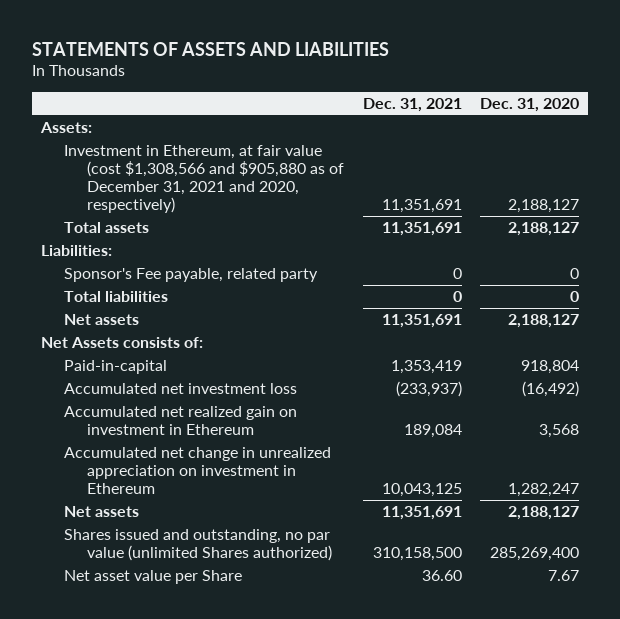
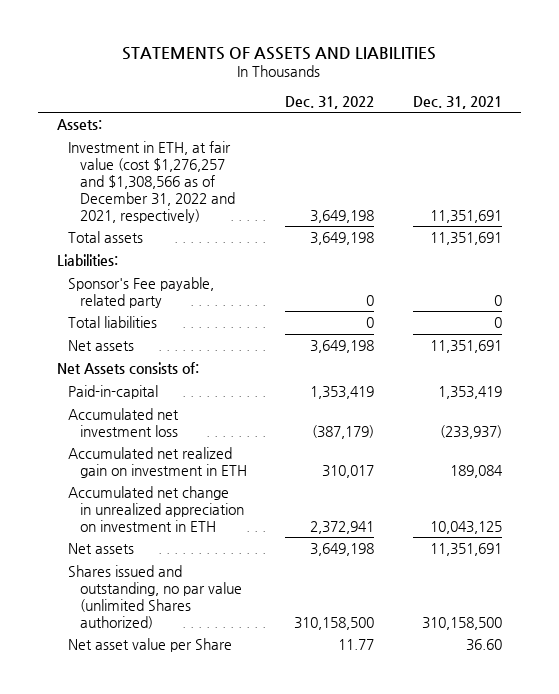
- | Dec. 31, 2021 | Dec. 31, 2020
+ | Dec. 31, 2022 | Dec. 31, 2021
- Investment in Ethereum, at fair value (cost $1,308,566 and $905,880 as of December 31, 2021 and 2020, respectively) | 11,351,691 | 2,188,127
+ Investment in ETH, at fair value (cost $1,276,257 and $1,308,566 as of December 31, 2022 and 2021, respectively) | 3,649,198 | 11,351,691
- Accumulated net realized gain on investment in Ethereum | 189,084 | 3,568
- Accumulated net change in unrealized appreciation on investment in Ethereum | 10,043,125 | 1,282,247
+ Accumulated net realized gain on investment in ETH | 310,017 | 189,084
+ Accumulated net change in unrealized appreciation on investment in ETH | 2,372,941 | 10,043,125

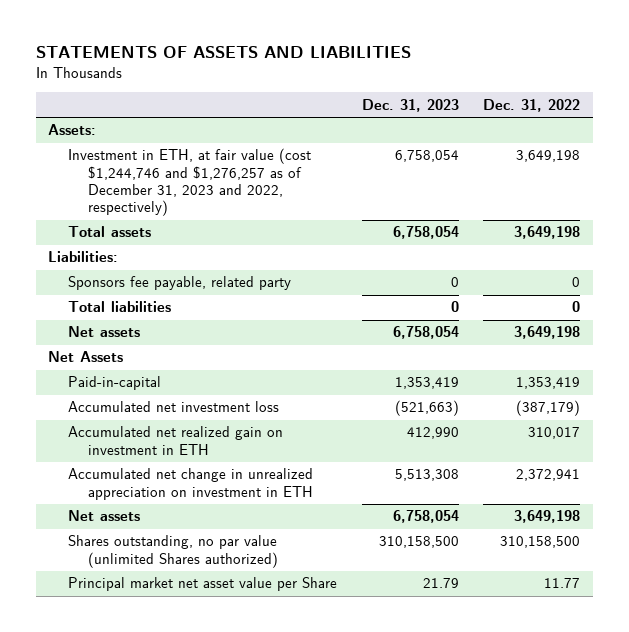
- | Dec. 31, 2022 | Dec. 31, 2021
+ | Dec. 31, 2023 | Dec. 31, 2022
- Investment in ETH, at fair value (cost $1,276,257 and $1,308,566 as of December 31, 2022 and 2021, respectively) | 3,649,198 | 11,351,691
+ Investment in ETH, at fair value (cost $1,244,746 and $1,276,257 as of December 31, 2023 and 2022, respectively) | 6,758,054 | 3,649,198
- Sponsor's Fee payable, related party | 0 | 0
+ Sponsors fee payable, related party | 0 | 0
- Net Assets consists of:
+ Net Assets
- Shares issued and outstanding, no par value (unlimited Shares authorized) | 310,158,500 | 310,158,500
- Net asset value per Share | 11.77 | 36.60
+ Shares outstanding, no par value (unlimited Shares authorized) | 310,158,500 | 310,158,500
+ Principal market net asset value per Share | 21.79 | 11.77

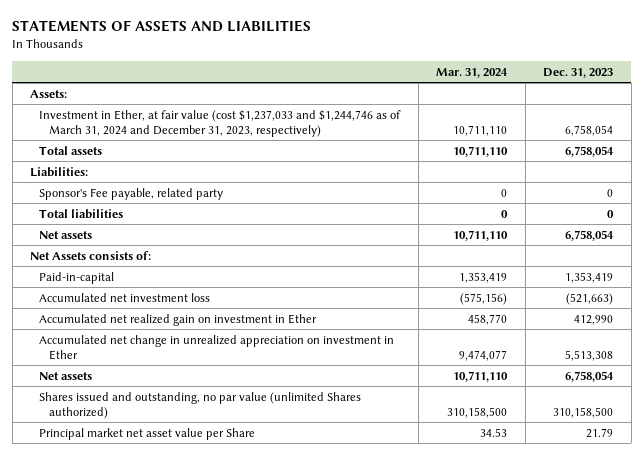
- | Dec. 31, 2023 | Dec. 31, 2022
+ | Mar. 31, 2024 | Dec. 31, 2023
- Investment in ETH, at fair value (cost $1,244,746 and $1,276,257 as of December 31, 2023 and 2022, respectively) | 6,758,054 | 3,649,198
+ Investment in Ether, at fair value (cost $1,237,033 and $1,244,746 as of March 31, 2024 and December 31, 2023, respectively) | 10,711,110 | 6,758,054
- Sponsors fee payable, related party | 0 | 0
+ Sponsor's Fee payable, related party | 0 | 0
- Net Assets
+ Net Assets consists of:
- Accumulated net realized gain on investment in ETH | 412,990 | 310,017
- Accumulated net change in unrealized appreciation on investment in ETH | 5,513,308 | 2,372,941
+ Accumulated net realized gain on investment in Ether | 458,770 | 412,990
+ Accumulated net change in unrealized appreciation on investment in Ether | 9,474,077 | 5,513,308
- Shares outstanding, no par value (unlimited Shares authorized) | 310,158,500 | 310,158,500
+ Shares issued and outstanding, no par value (unlimited Shares authorized) | 310,158,500 | 310,158,500

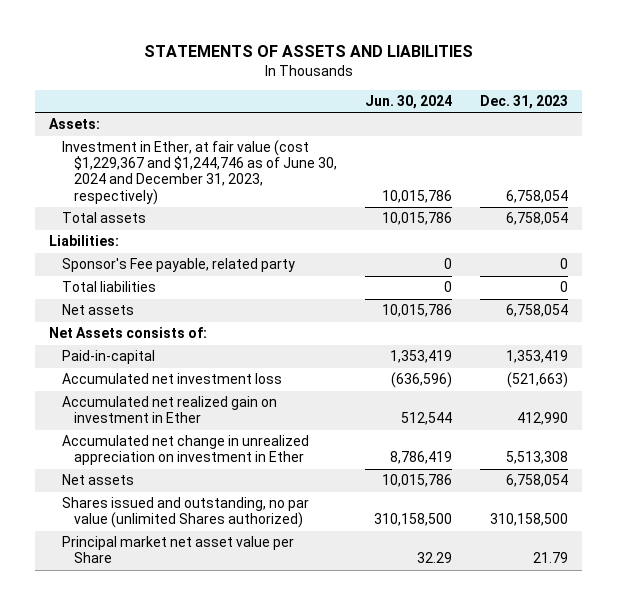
- | Mar. 31, 2024 | Dec. 31, 2023
+ | Jun. 30, 2024 | Dec. 31, 2023
- Investment in Ether, at fair value (cost $1,237,033 and $1,244,746 as of March 31, 2024 and December 31, 2023, respectively) | 10,711,110 | 6,758,054
+ Investment in Ether, at fair value (cost $1,229,367 and $1,244,746 as of June 30, 2024 and December 31, 2023, respectively) | 10,015,786 | 6,758,054

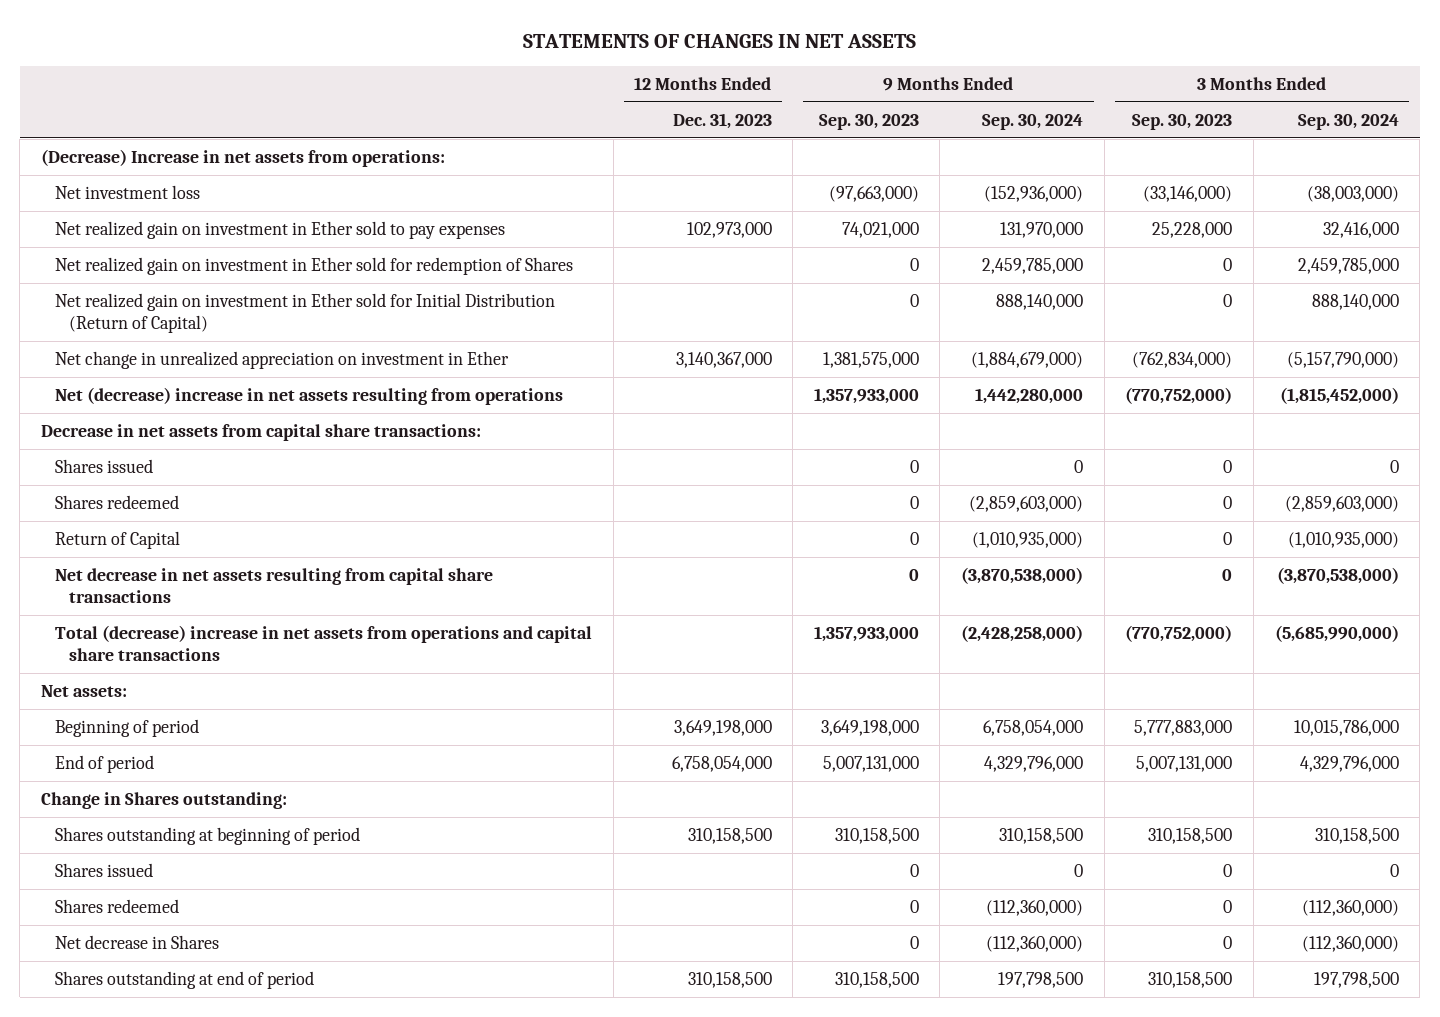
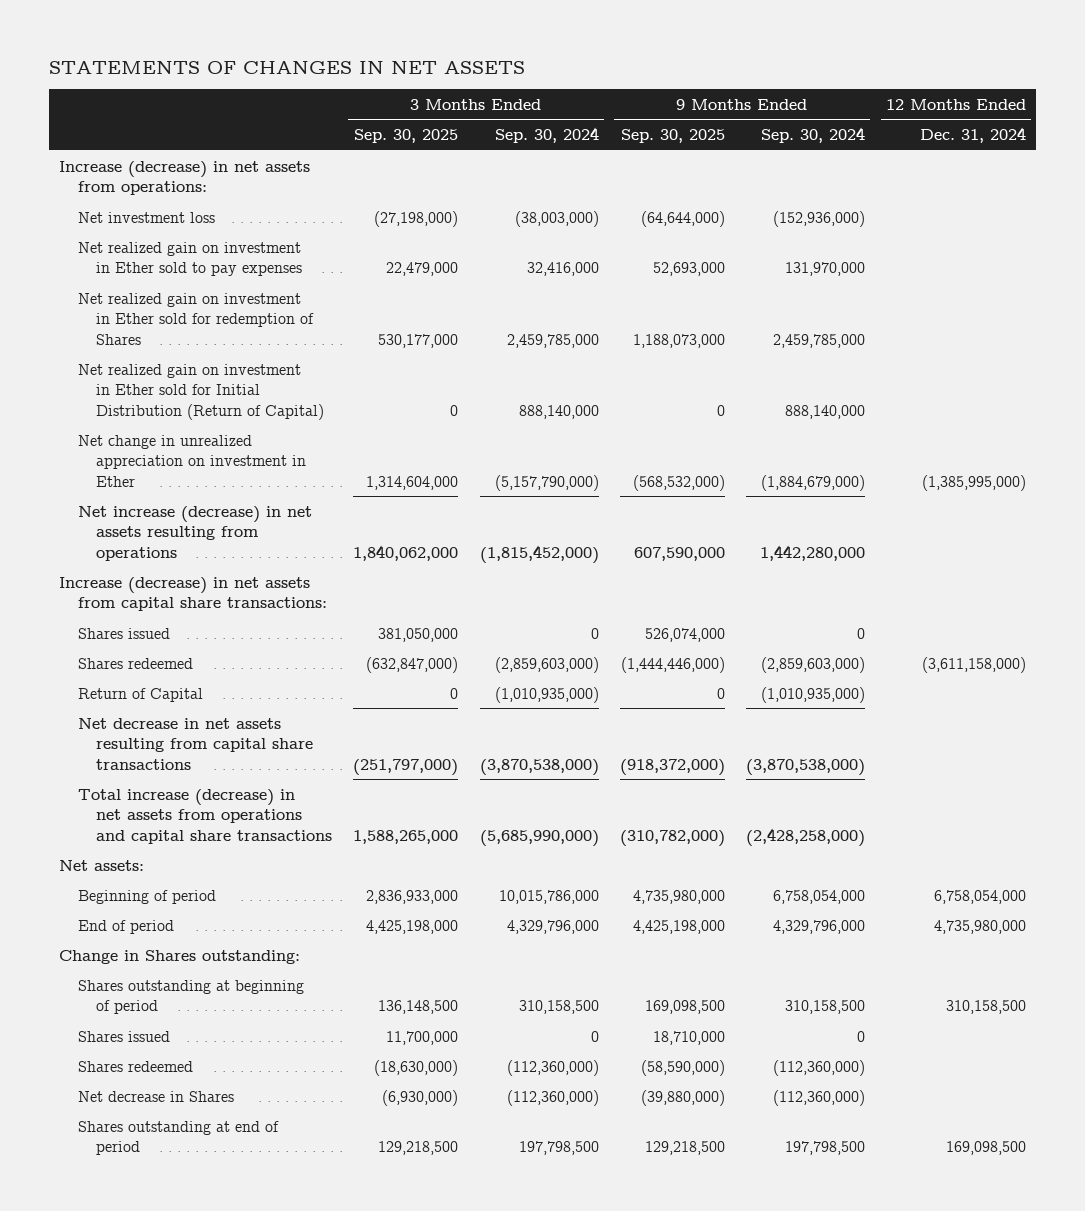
- | 12 Months Ended Dec. 31, 2023 | 9 Months Ended Sep. 30, 2023 | 9 Months Ended Sep. 30, 2024 | 3 Months Ended Sep. 30, 2023 | 3 Months Ended Sep. 30, 2024
+ | 3 Months Ended Sep. 30, 2025 | 3 Months Ended Sep. 30, 2024 | 9 Months Ended Sep. 30, 2025 | 9 Months Ended Sep. 30, 2024 | 12 Months Ended Dec. 31, 2024
- (Decrease) Increase in net assets from operations:
+ Increase (decrease) in net assets from operations:
- Net (decrease) increase in net assets resulting from operations | | 1,357,933,000 | 1,442,280,000 | (770,752,000) | (1,815,452,000)
- Decrease in net assets from capital share transactions:
+ Net increase (decrease) in net assets resulting from operations | 1,840,062,000 | (1,815,452,000) | 607,590,000 | 1,442,280,000 |
+ Increase (decrease) in net assets from capital share transactions:
- Total (decrease) increase in net assets from operations and capital share transactions | | 1,357,933,000 | (2,428,258,000) | (770,752,000) | (5,685,990,000)
+ Total increase (decrease) in net assets from operations and capital share transactions | 1,588,265,000 | (5,685,990,000) | (310,782,000) | (2,428,258,000) |

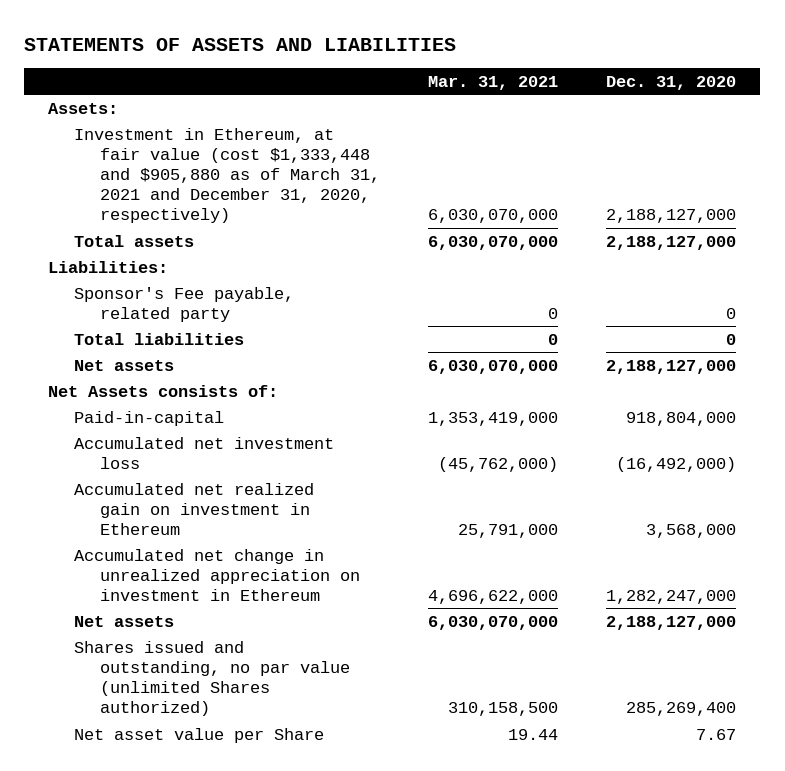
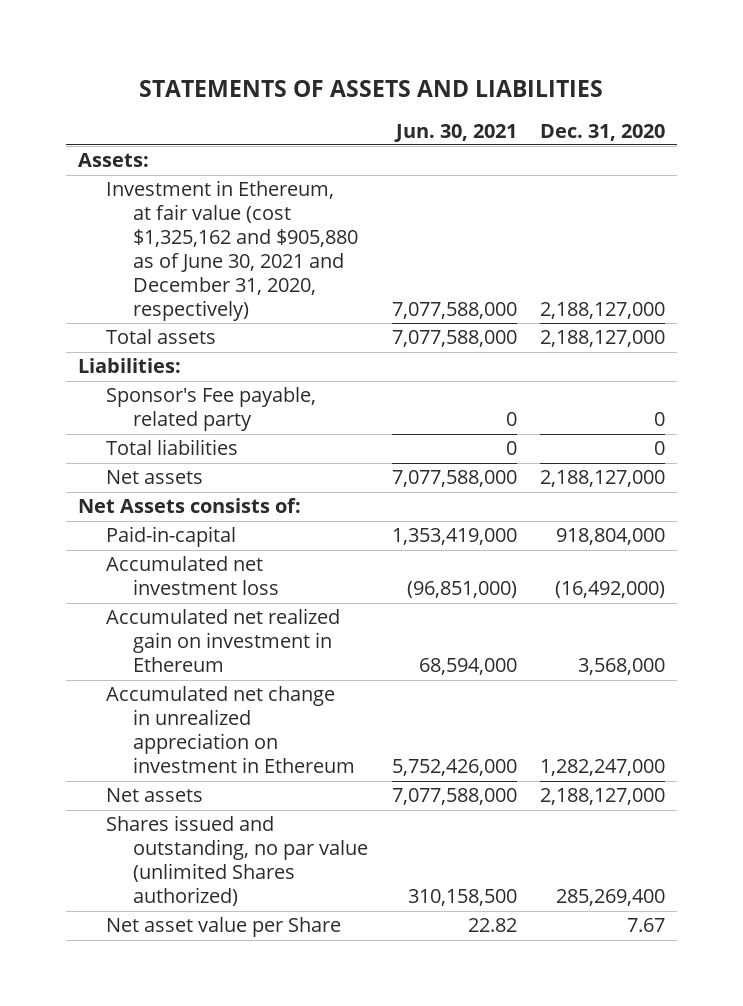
- | Mar. 31, 2021 | Dec. 31, 2020
+ | Jun. 30, 2021 | Dec. 31, 2020
- Investment in Ethereum, at fair value (cost $1,333,448 and $905,880 as of March 31, 2021 and December 31, 2020, respectively) | 6,030,070,000 | 2,188,127,000
+ Investment in Ethereum, at fair value (cost $1,325,162 and $905,880 as of June 30, 2021 and December 31, 2020, respectively) | 7,077,588,000 | 2,188,127,000

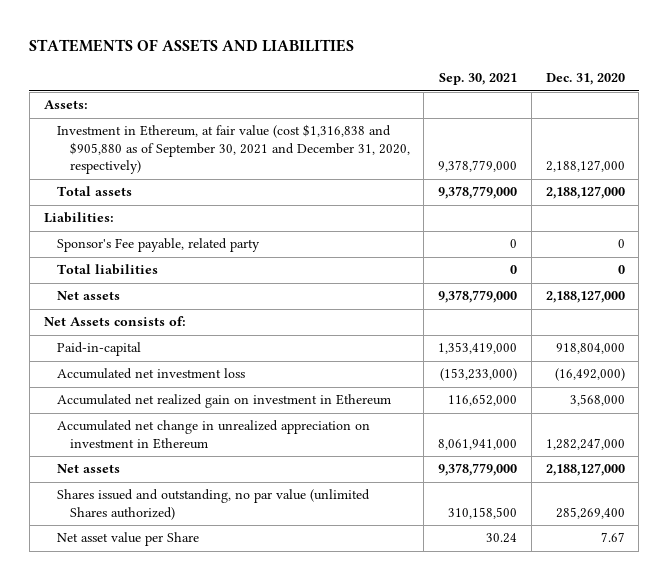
- | Jun. 30, 2021 | Dec. 31, 2020
+ | Sep. 30, 2021 | Dec. 31, 2020
- Investment in Ethereum, at fair value (cost $1,325,162 and $905,880 as of June 30, 2021 and December 31, 2020, respectively) | 7,077,588,000 | 2,188,127,000
+ Investment in Ethereum, at fair value (cost $1,316,838 and $905,880 as of September 30, 2021 and December 31, 2020, respectively) | 9,378,779,000 | 2,188,127,000

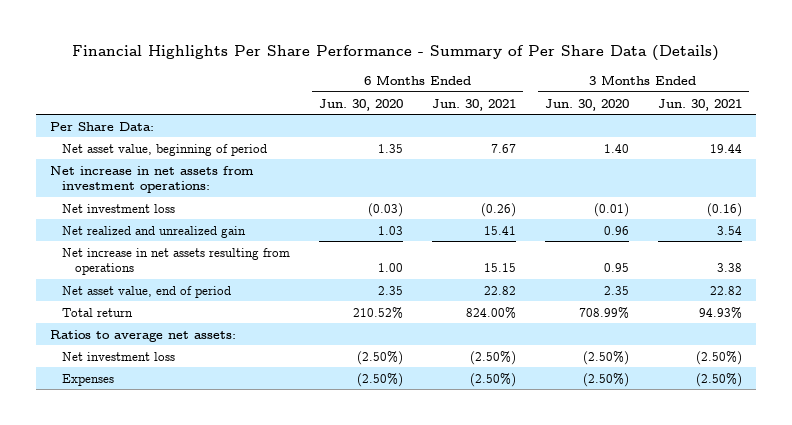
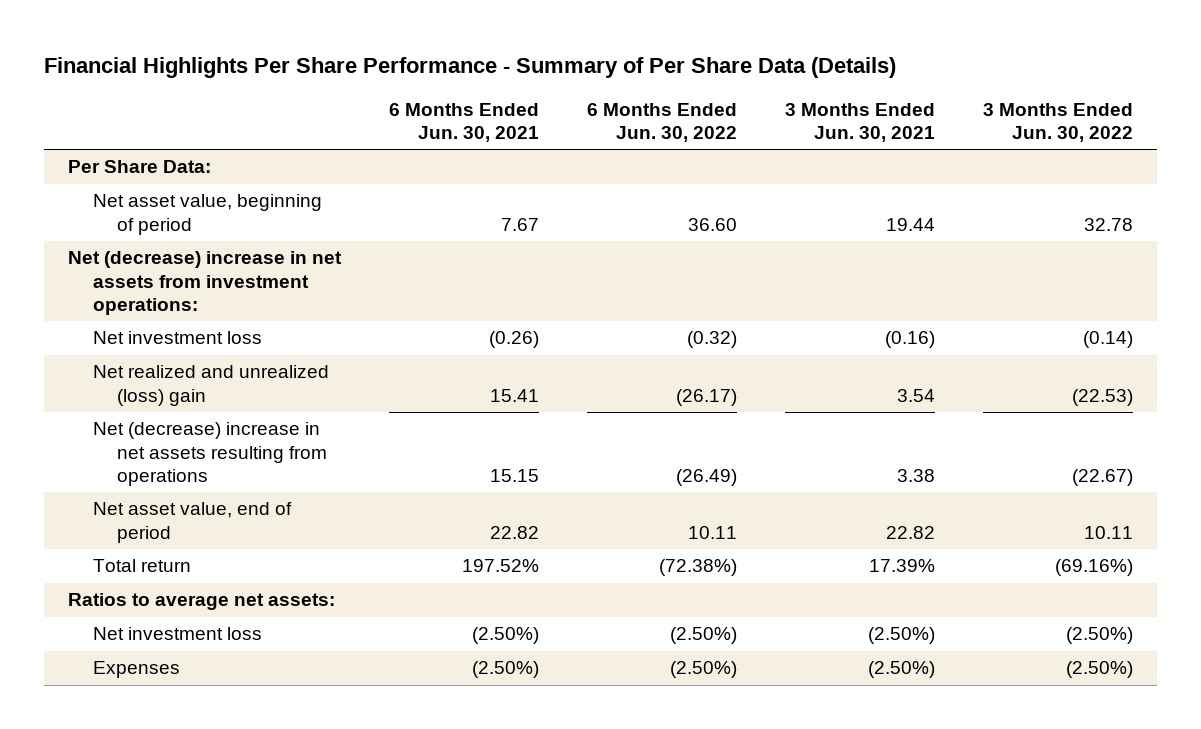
- | 6 Months Ended Jun. 30, 2020 | 6 Months Ended Jun. 30, 2021 | 3 Months Ended Jun. 30, 2020 | 3 Months Ended Jun. 30, 2021
+ | 6 Months Ended Jun. 30, 2021 | 6 Months Ended Jun. 30, 2022 | 3 Months Ended Jun. 30, 2021 | 3 Months Ended Jun. 30, 2022
- Net increase in net assets from investment operations:
+ Net (decrease) increase in net assets from investment operations:
- Net realized and unrealized gain | 1.03 | 15.41 | 0.96 | 3.54
- Net increase in net assets resulting from operations | 1.00 | 15.15 | 0.95 | 3.38
+ Net realized and unrealized (loss) gain | 15.41 | (26.17) | 3.54 | (22.53)
+ Net (decrease) increase in net assets resulting from operations | 15.15 | (26.49) | 3.38 | (22.67)
- Total return | 210.52% | 824.00% | 708.99% | 94.93%
+ Total return | 197.52% | (72.38%) | 17.39% | (69.16%)

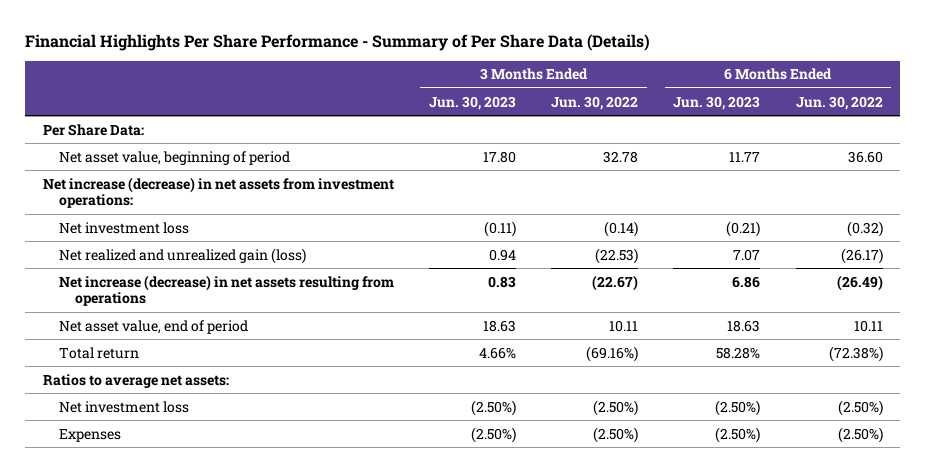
- | 6 Months Ended Jun. 30, 2021 | 6 Months Ended Jun. 30, 2022 | 3 Months Ended Jun. 30, 2021 | 3 Months Ended Jun. 30, 2022
+ | 3 Months Ended Jun. 30, 2023 | 3 Months Ended Jun. 30, 2022 | 6 Months Ended Jun. 30, 2023 | 6 Months Ended Jun. 30, 2022
- Net (decrease) increase in net assets from investment operations:
+ Net increase (decrease) in net assets from investment operations:
- Net realized and unrealized (loss) gain | 15.41 | (26.17) | 3.54 | (22.53)
- Net (decrease) increase in net assets resulting from operations | 15.15 | (26.49) | 3.38 | (22.67)
+ Net realized and unrealized gain (loss) | 0.94 | (22.53) | 7.07 | (26.17)
+ Net increase (decrease) in net assets resulting from operations | 0.83 | (22.67) | 6.86 | (26.49)

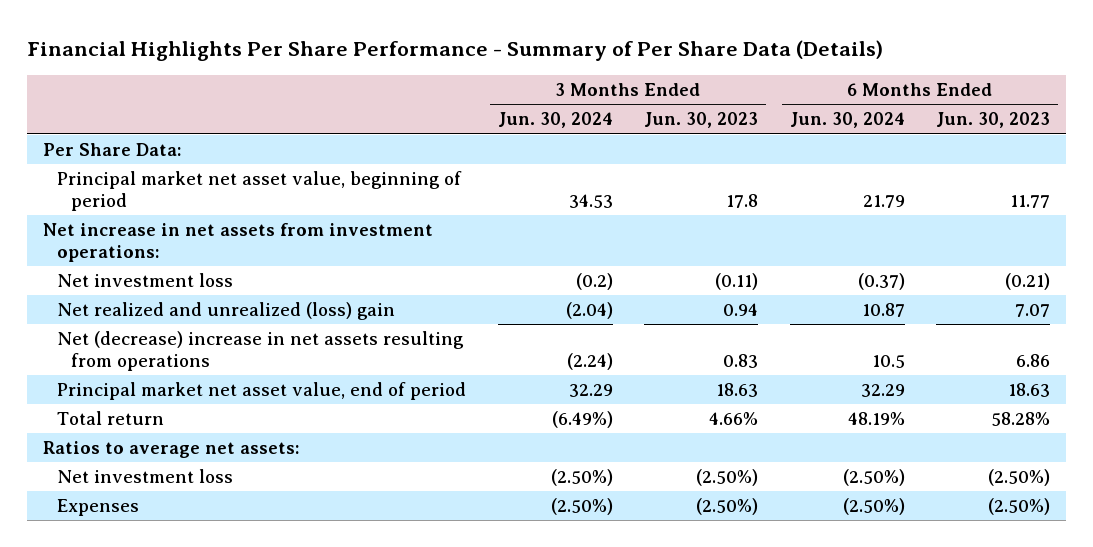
- | 3 Months Ended Jun. 30, 2023 | 3 Months Ended Jun. 30, 2022 | 6 Months Ended Jun. 30, 2023 | 6 Months Ended Jun. 30, 2022
+ | 3 Months Ended Jun. 30, 2024 | 3 Months Ended Jun. 30, 2023 | 6 Months Ended Jun. 30, 2024 | 6 Months Ended Jun. 30, 2023
- Net asset value, beginning of period | 17.80 | 32.78 | 11.77 | 36.60
- Net increase (decrease) in net assets from investment operations:
+ Principal market net asset value, beginning of period | 34.53 | 17.8 | 21.79 | 11.77
+ Net increase in net assets from investment operations:
- Net realized and unrealized gain (loss) | 0.94 | (22.53) | 7.07 | (26.17)
- Net increase (decrease) in net assets resulting from operations | 0.83 | (22.67) | 6.86 | (26.49)
- Net asset value, end of period | 18.63 | 10.11 | 18.63 | 10.11
+ Net realized and unrealized (loss) gain | (2.04) | 0.94 | 10.87 | 7.07
+ Net (decrease) increase in net assets resulting from operations | (2.24) | 0.83 | 10.5 | 6.86
+ Principal market net asset value, end of period | 32.29 | 18.63 | 32.29 | 18.63

